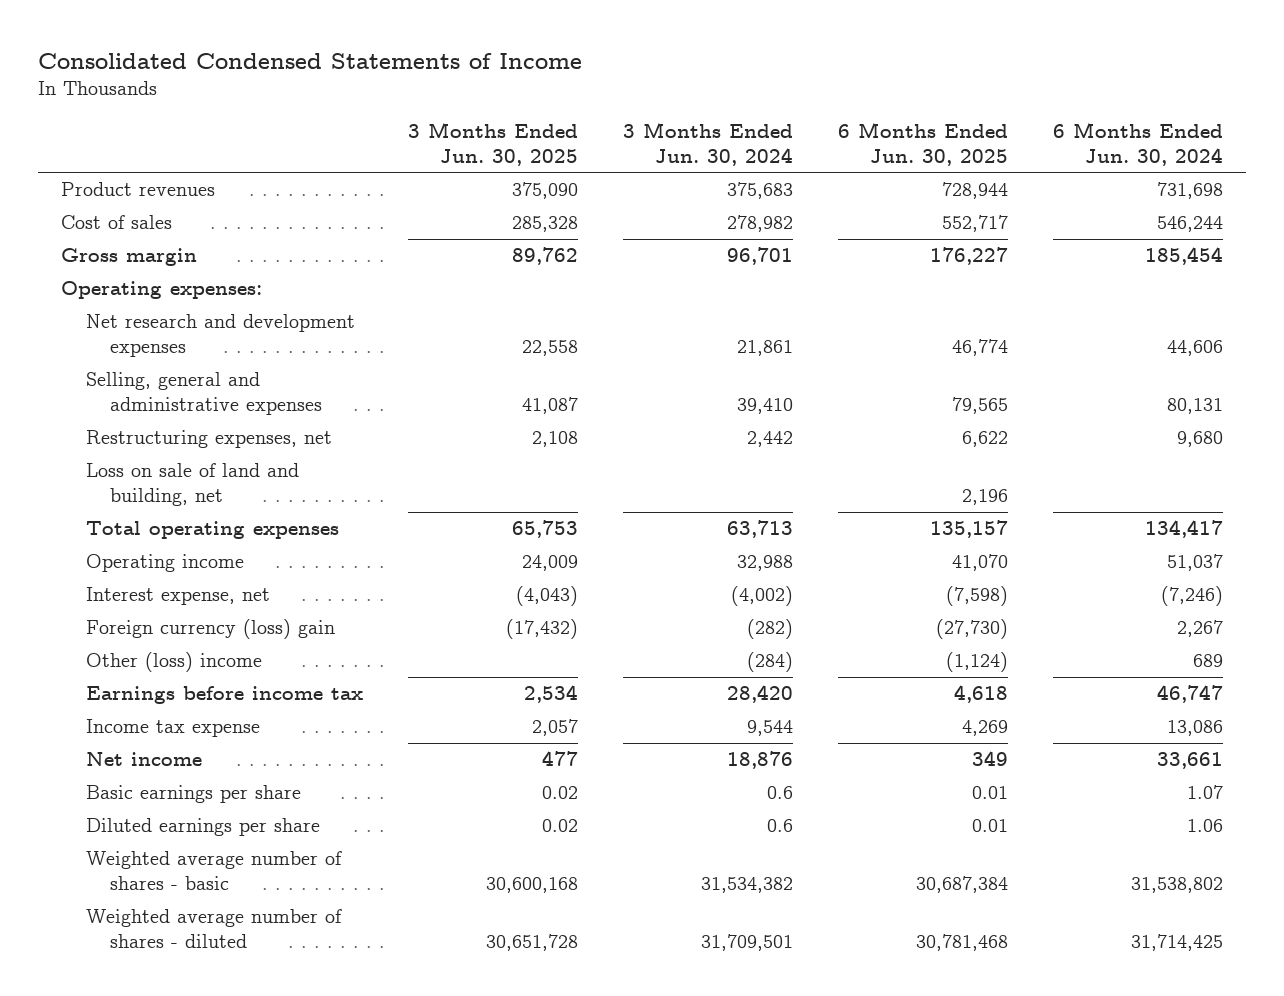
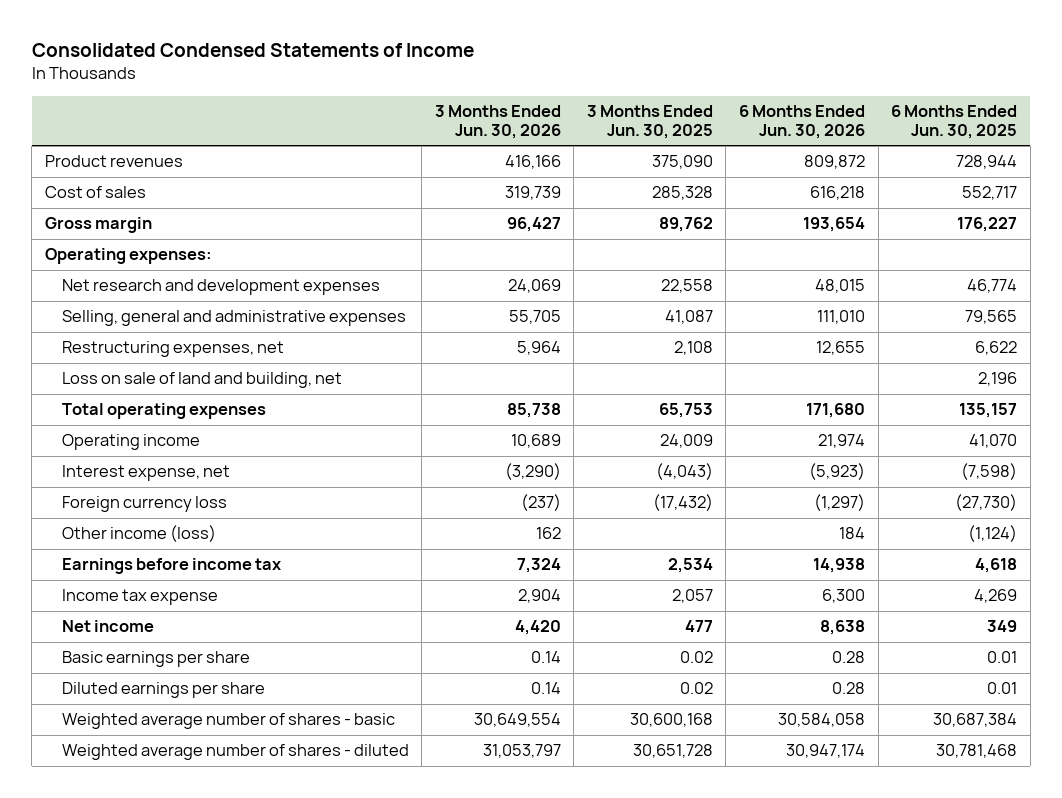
- | 3 Months Ended Jun. 30, 2025 | 3 Months Ended Jun. 30, 2024 | 6 Months Ended Jun. 30, 2025 | 6 Months Ended Jun. 30, 2024
+ | 3 Months Ended Jun. 30, 2026 | 3 Months Ended Jun. 30, 2025 | 6 Months Ended Jun. 30, 2026 | 6 Months Ended Jun. 30, 2025
- Foreign currency (loss) gain | (17,432) | (282) | (27,730) | 2,267
- Other (loss) income | | (284) | (1,124) | 689
+ Foreign currency loss | (237) | (17,432) | (1,297) | (27,730)
+ Other income (loss) | 162 | | 184 | (1,124)

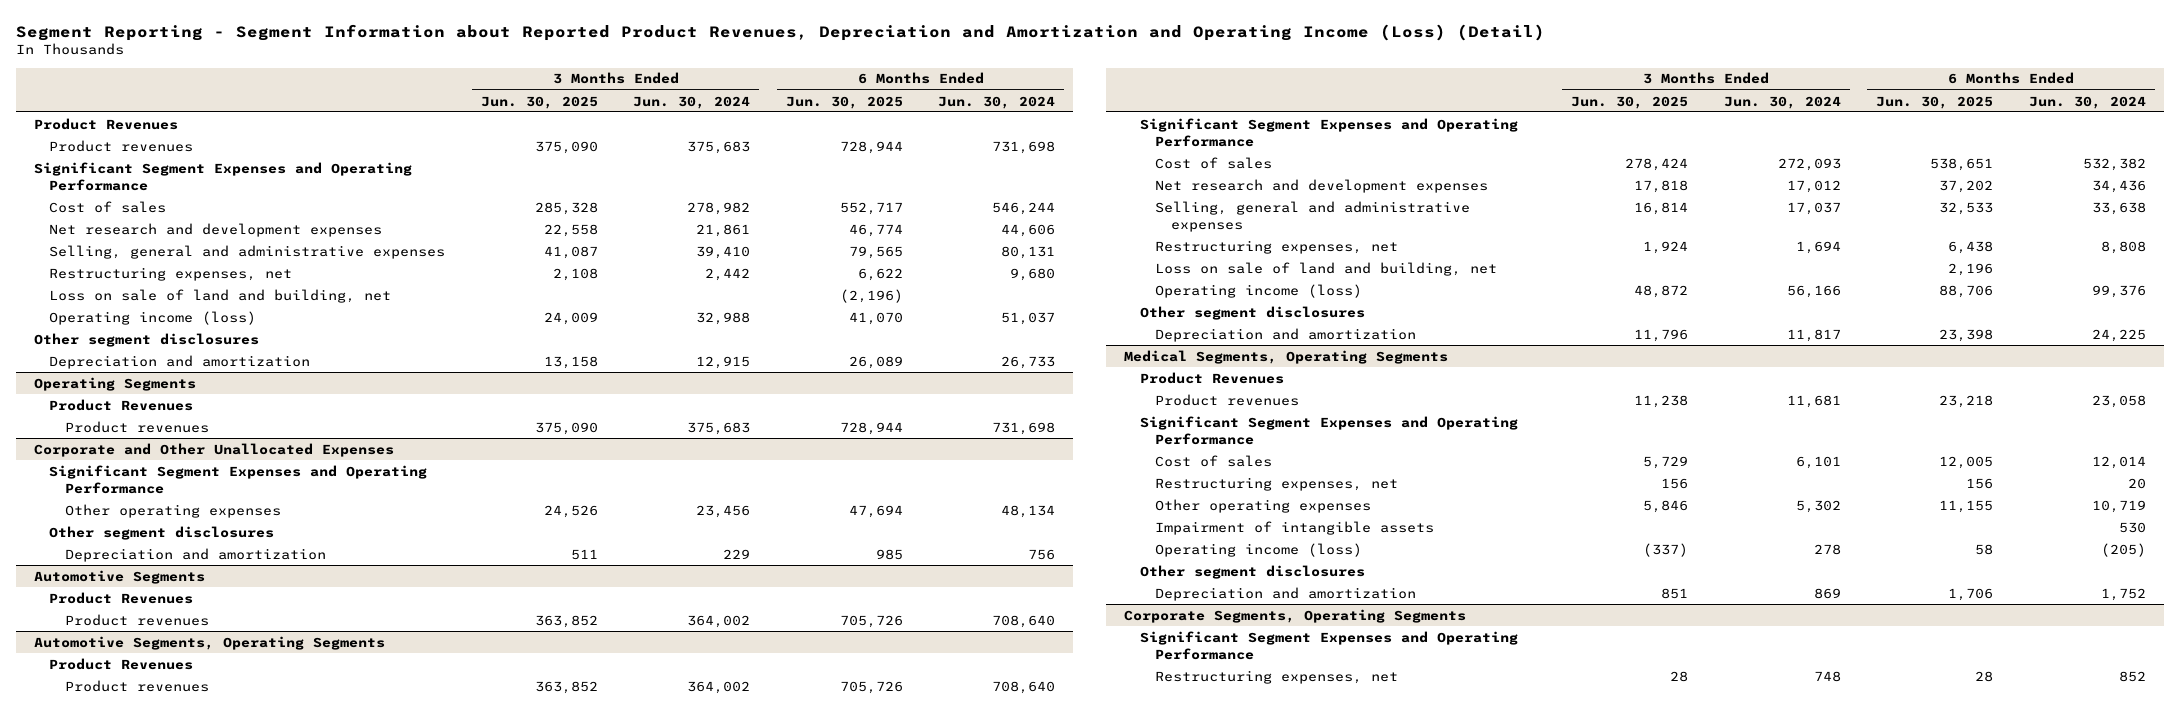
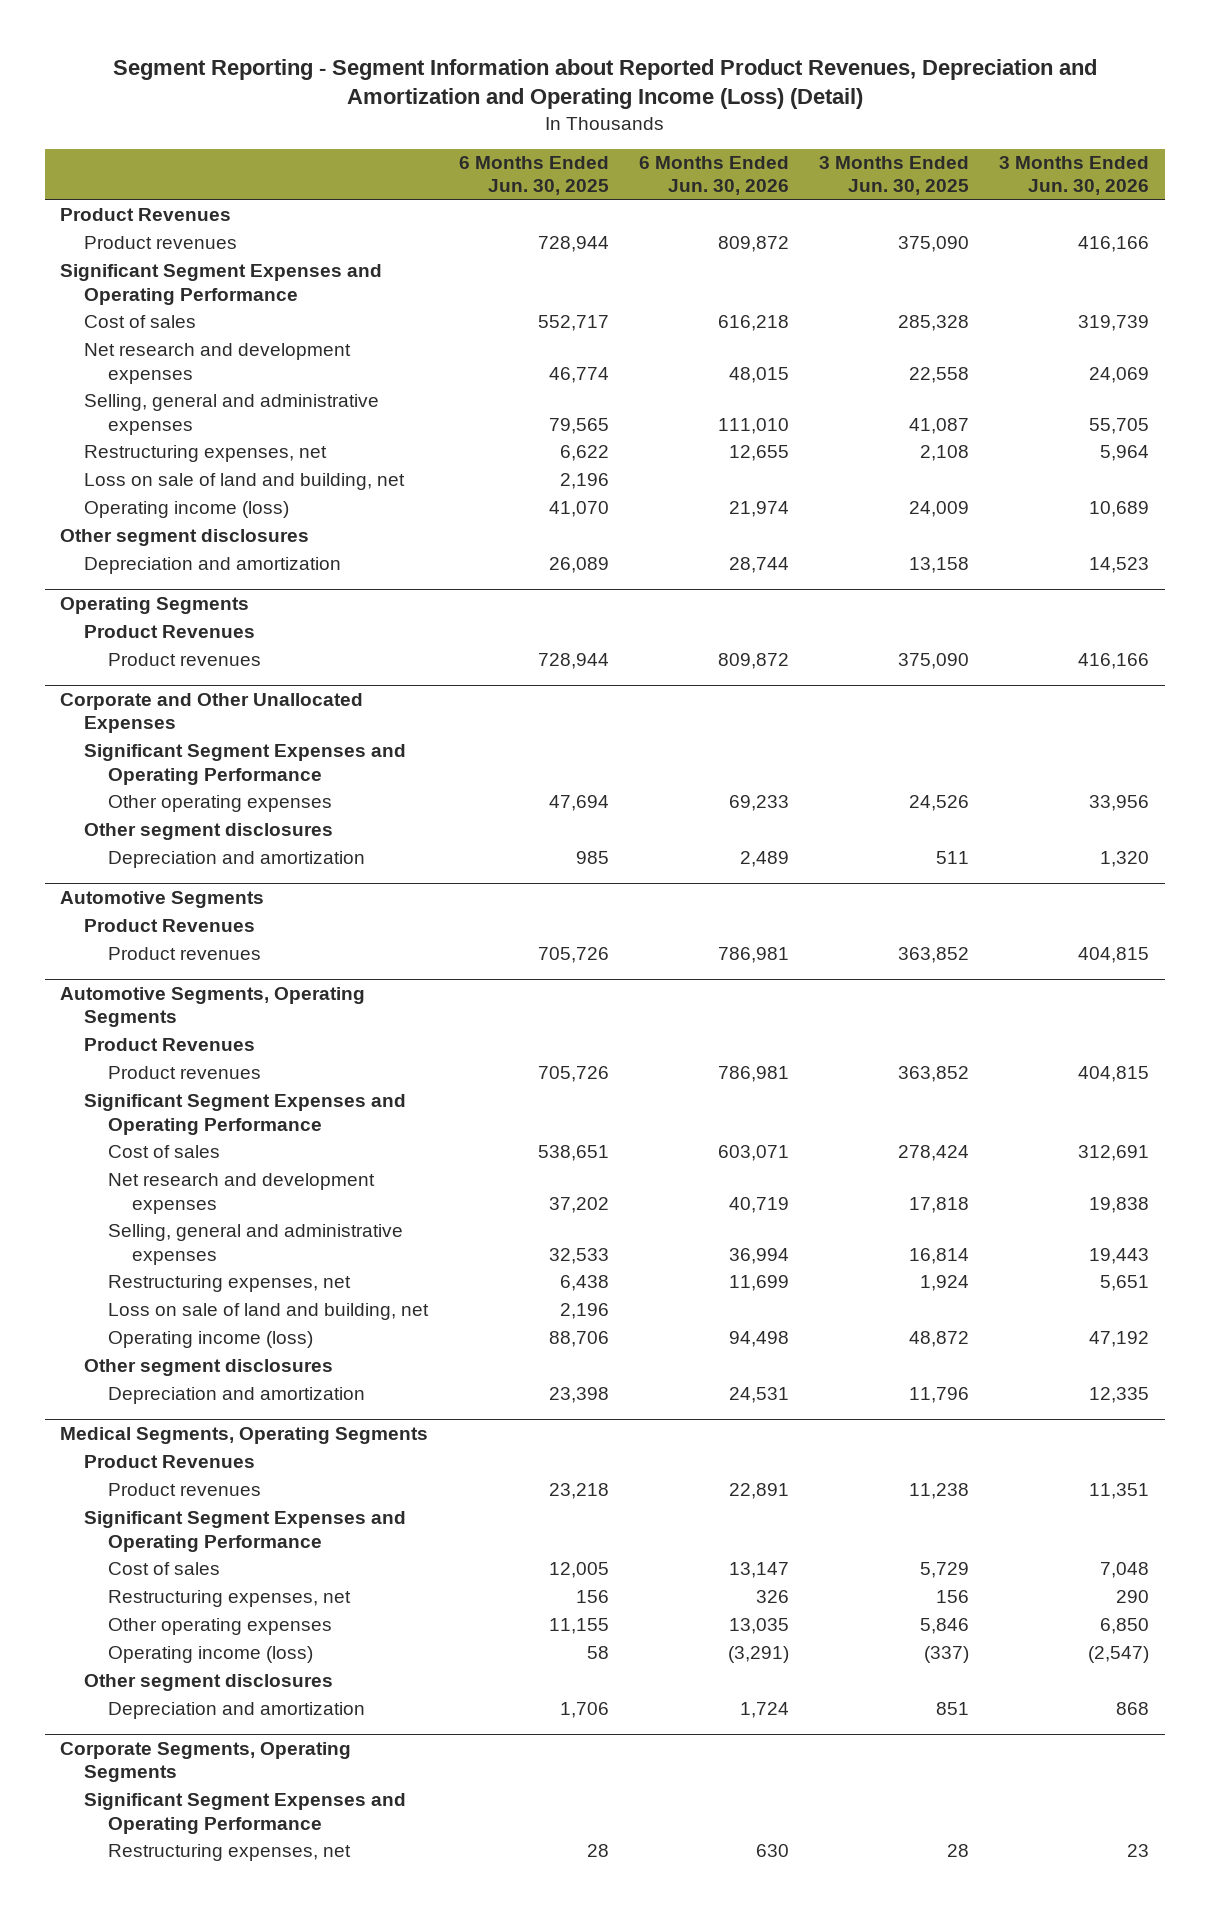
- | 3 Months Ended Jun. 30, 2025 | 3 Months Ended Jun. 30, 2024 | 6 Months Ended Jun. 30, 2025 | 6 Months Ended Jun. 30, 2024
+ | 6 Months Ended Jun. 30, 2025 | 6 Months Ended Jun. 30, 2026 | 3 Months Ended Jun. 30, 2025 | 3 Months Ended Jun. 30, 2026
- Loss on sale of land and building, net | | | (2,196) |
+ Loss on sale of land and building, net | 2,196 | | |
@ Medical Segments, Operating Segments
- Impairment of intangible assets | | | | 530

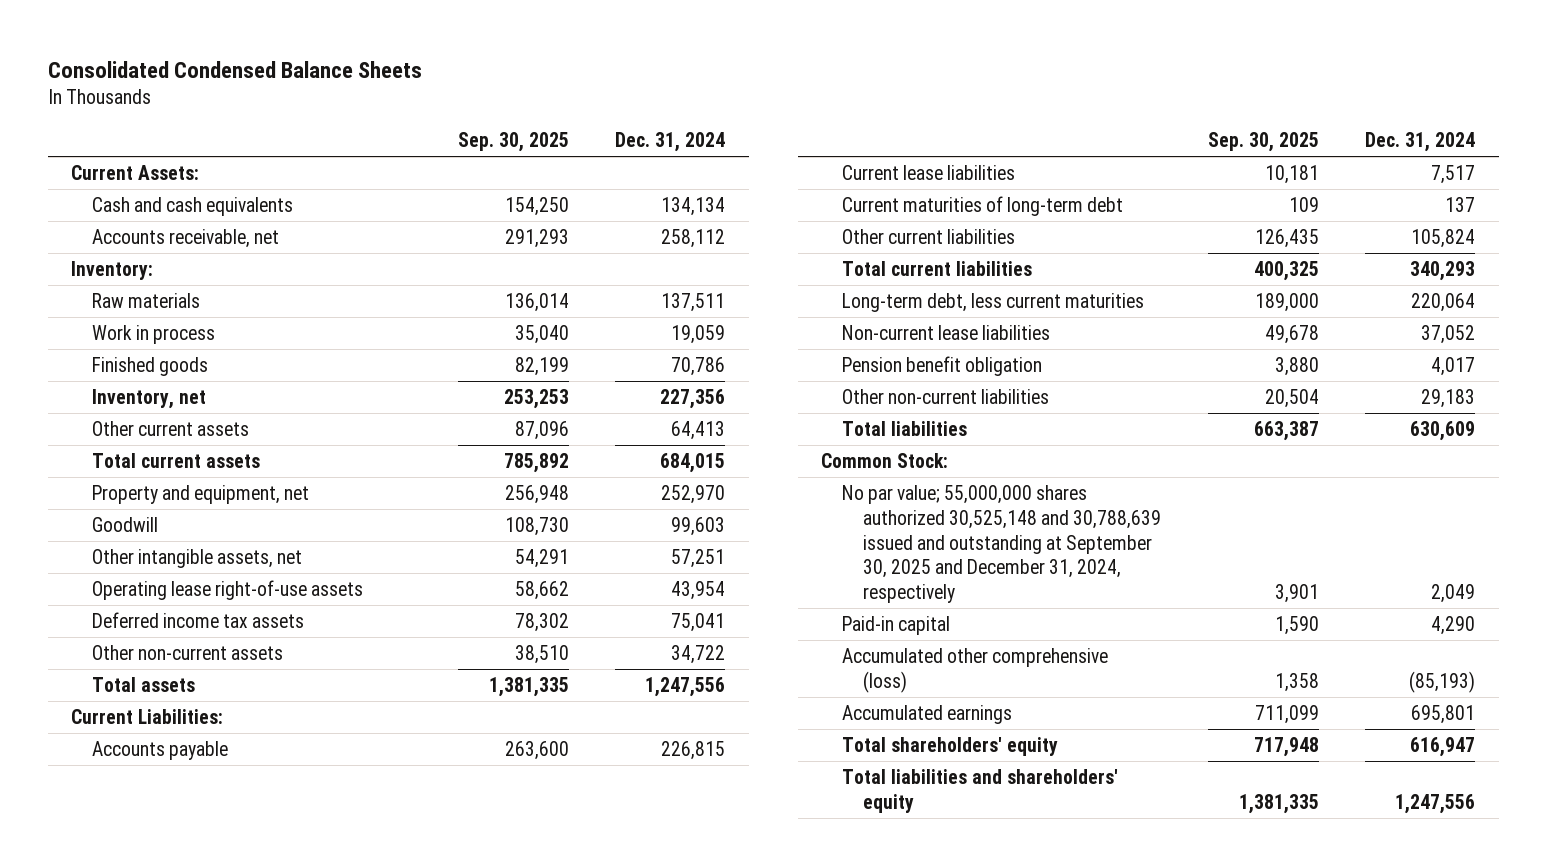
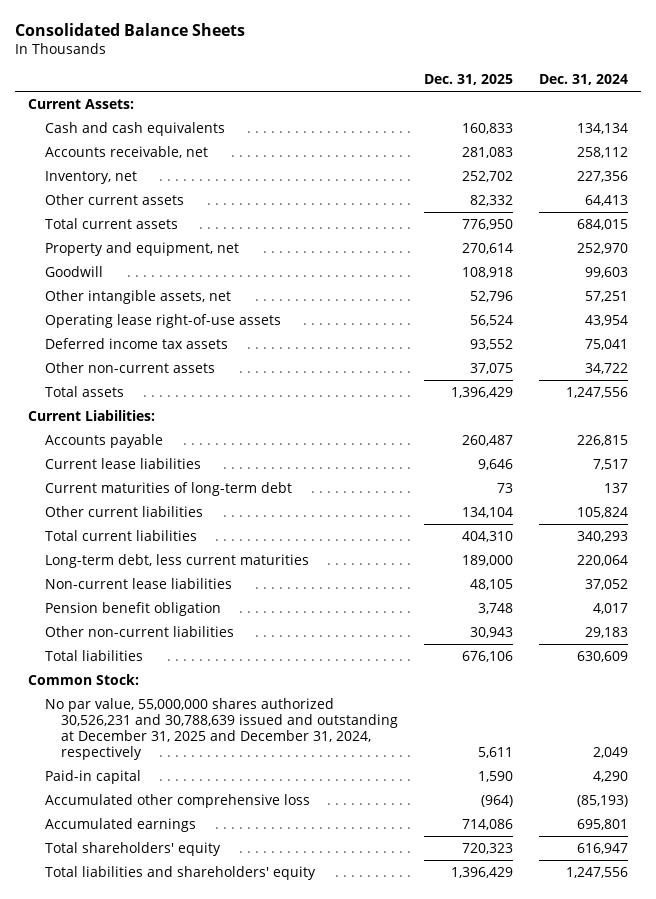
- Consolidated Condensed Balance Sheets
+ Consolidated Balance Sheets
- | Sep. 30, 2025 | Dec. 31, 2024
+ | Dec. 31, 2025 | Dec. 31, 2024
- Inventory:
- Raw materials | 136,014 | 137,511
- Work in process | 35,040 | 19,059
- Finished goods | 82,199 | 70,786
- No par value; 55,000,000 shares authorized 30,525,148 and 30,788,639 issued and outstanding at September 30, 2025 and December 31, 2024, respectively | 3,901 | 2,049
+ No par value, 55,000,000 shares authorized 30,526,231 and 30,788,639 issued and outstanding at December 31, 2025 and December 31, 2024, respectively | 5,611 | 2,049
- Accumulated other comprehensive (loss) | 1,358 | (85,193)
+ Accumulated other comprehensive loss | (964) | (85,193)

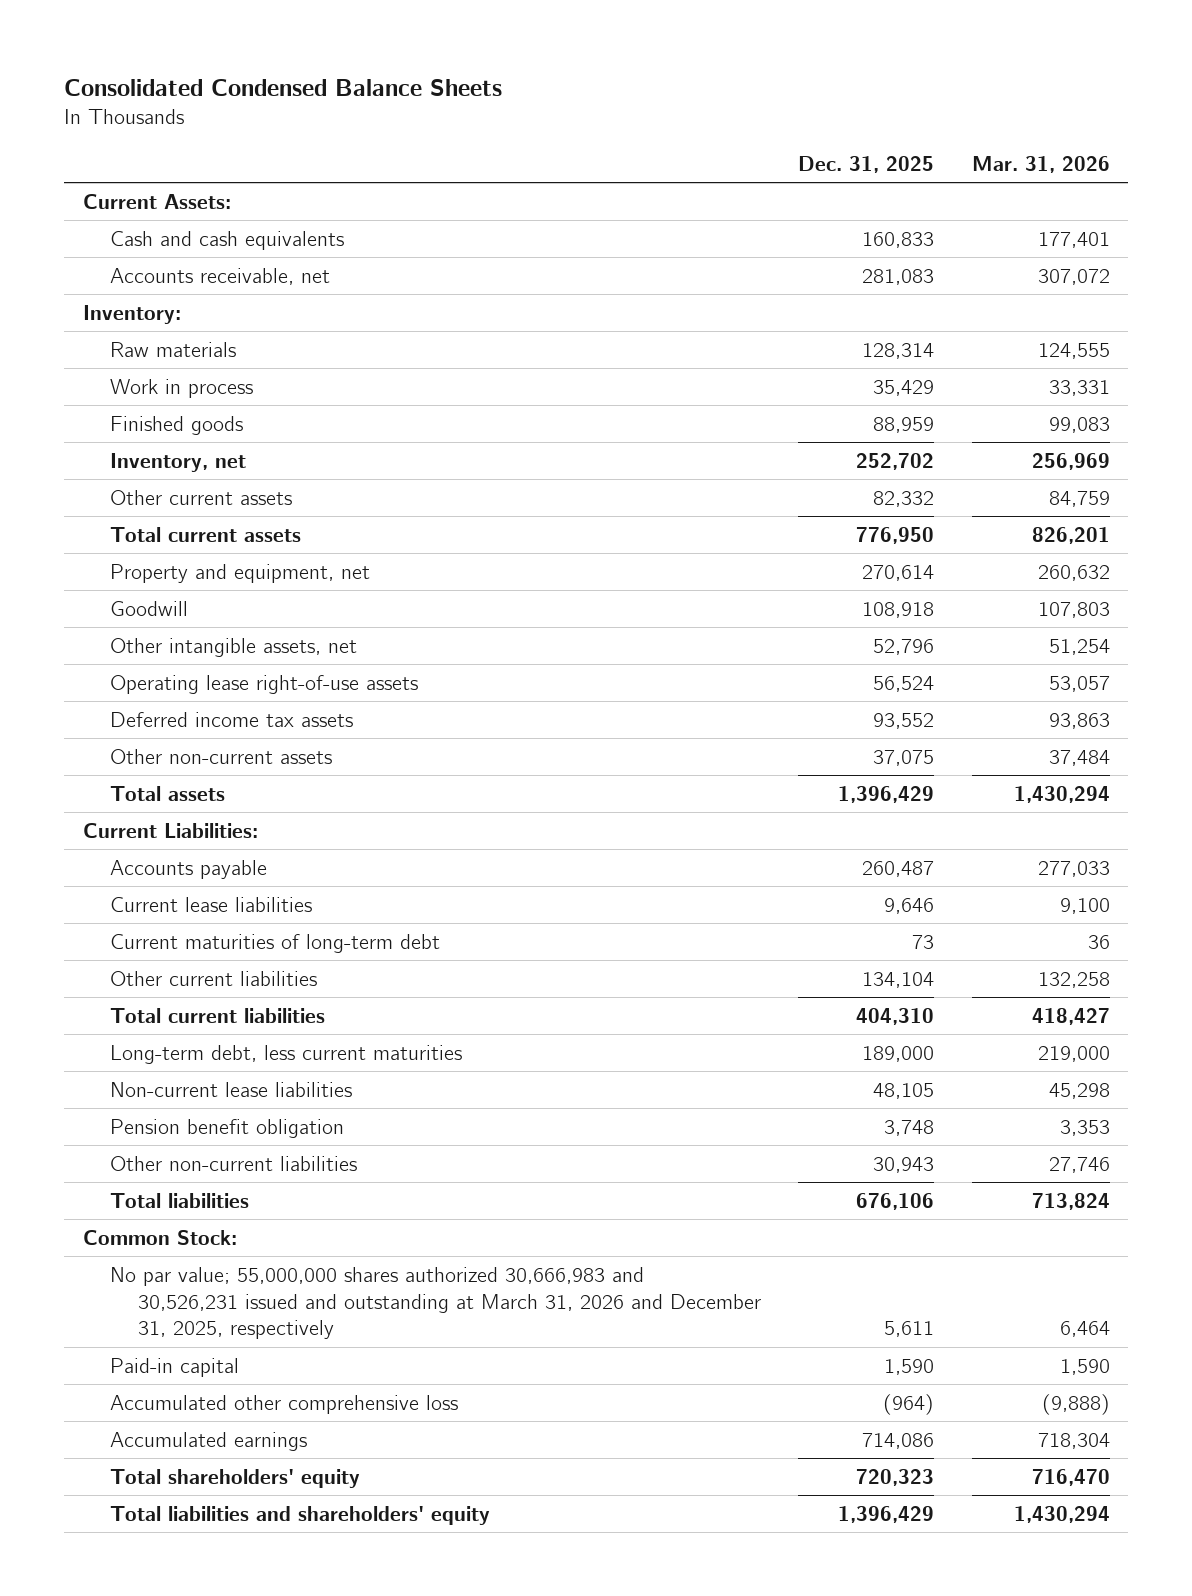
- Consolidated Balance Sheets
+ Consolidated Condensed Balance Sheets
- | Dec. 31, 2025 | Dec. 31, 2024
+ | Dec. 31, 2025 | Mar. 31, 2026
+ Inventory:
+ Raw materials | 128,314 | 124,555
+ Work in process | 35,429 | 33,331
+ Finished goods | 88,959 | 99,083
- No par value, 55,000,000 shares authorized 30,526,231 and 30,788,639 issued and outstanding at December 31, 2025 and December 31, 2024, respectively | 5,611 | 2,049
+ No par value; 55,000,000 shares authorized 30,666,983 and 30,526,231 issued and outstanding at March 31, 2026 and December 31, 2025, respectively | 5,611 | 6,464

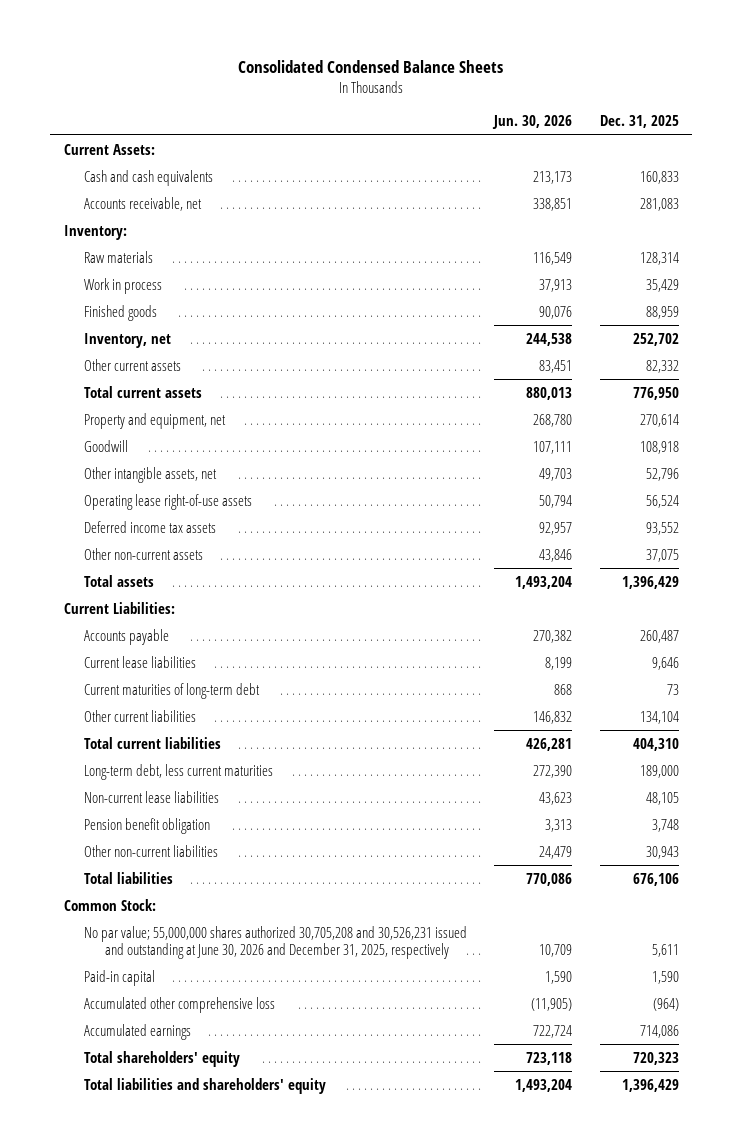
- | Dec. 31, 2025 | Mar. 31, 2026
+ | Jun. 30, 2026 | Dec. 31, 2025
- No par value; 55,000,000 shares authorized 30,666,983 and 30,526,231 issued and outstanding at March 31, 2026 and December 31, 2025, respectively | 5,611 | 6,464
+ No par value; 55,000,000 shares authorized 30,705,208 and 30,526,231 issued and outstanding at June 30, 2026 and December 31, 2025, respectively | 10,709 | 5,611

